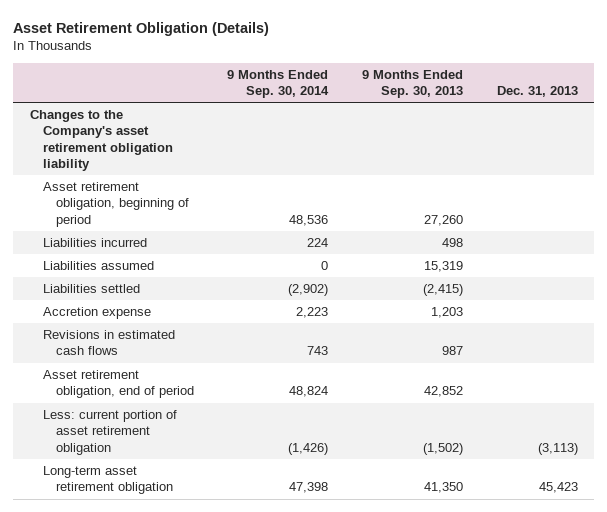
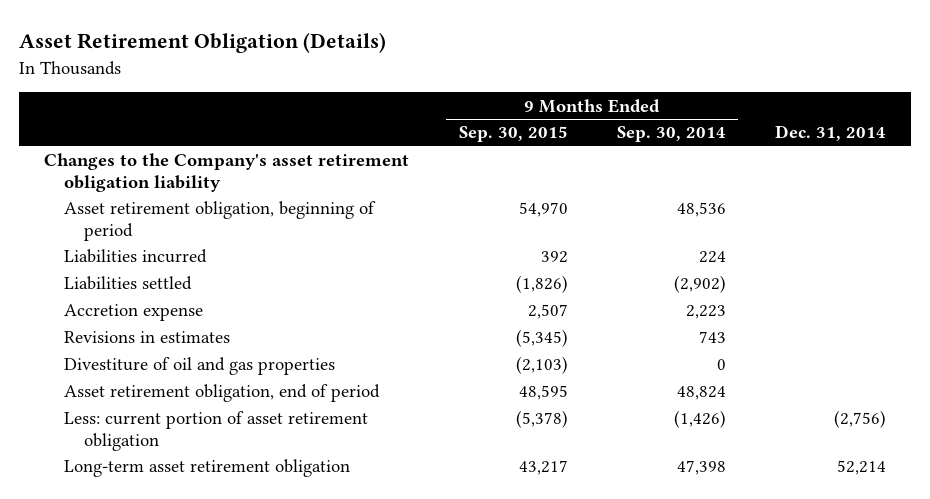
- | 9 Months Ended Sep. 30, 2014 | 9 Months Ended Sep. 30, 2013 | Dec. 31, 2013
+ | 9 Months Ended Sep. 30, 2015 | 9 Months Ended Sep. 30, 2014 | Dec. 31, 2014
- Liabilities assumed | 0 | 15,319 |
- Revisions in estimated cash flows | 743 | 987 |
+ Revisions in estimates | (5,345) | 743 |
+ Divestiture of oil and gas properties | (2,103) | 0 |

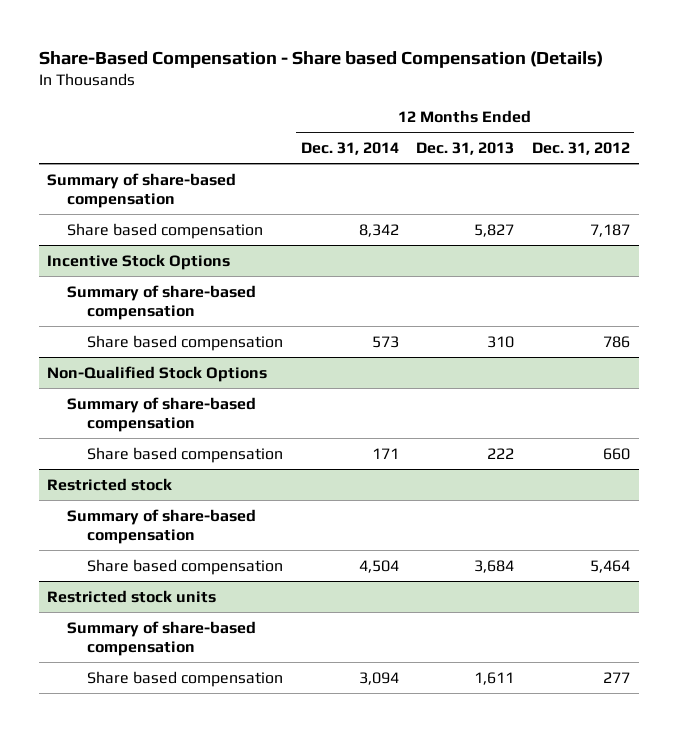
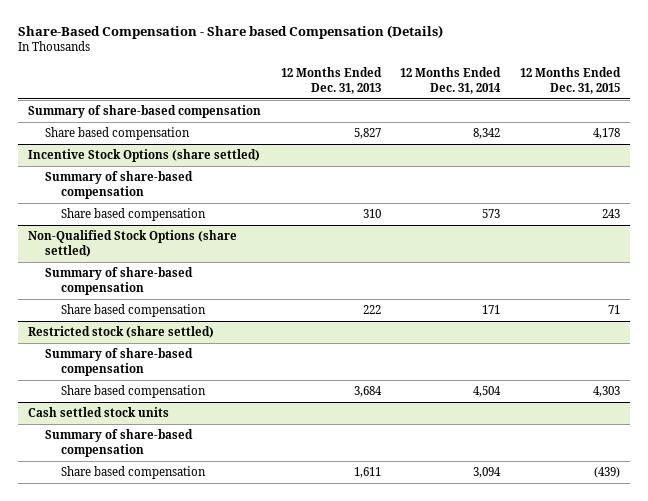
- | 12 Months Ended Dec. 31, 2014 | 12 Months Ended Dec. 31, 2013 | 12 Months Ended Dec. 31, 2012
+ | 12 Months Ended Dec. 31, 2013 | 12 Months Ended Dec. 31, 2014 | 12 Months Ended Dec. 31, 2015
- Incentive Stock Options
+ Incentive Stock Options (share settled)
- Non-Qualified Stock Options
+ Non-Qualified Stock Options (share settled)
- Restricted stock
+ Restricted stock (share settled)
- Restricted stock units
+ Cash settled stock units

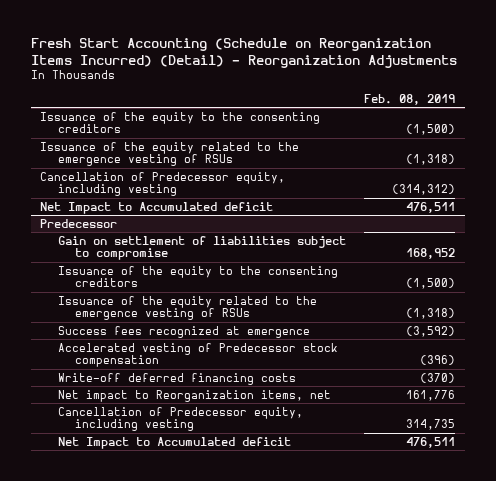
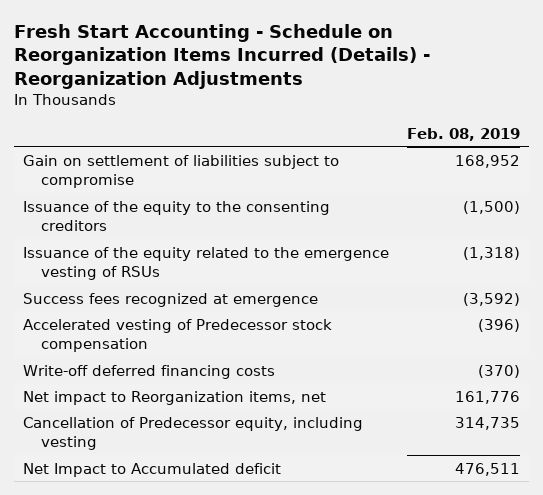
- Fresh Start Accounting (Schedule on Reorganization Items Incurred) (Detail) - Reorganization Adjustments
+ Fresh Start Accounting - Schedule on Reorganization Items Incurred (Details) - Reorganization Adjustments
- Issuance of the equity to the consenting creditors | (1,500)
- Issuance of the equity related to the emergence vesting of RSUs | (1,318)
- Cancellation of Predecessor equity, including vesting | (314,312)
- Net Impact to Accumulated deficit | 476,511
- Predecessor

